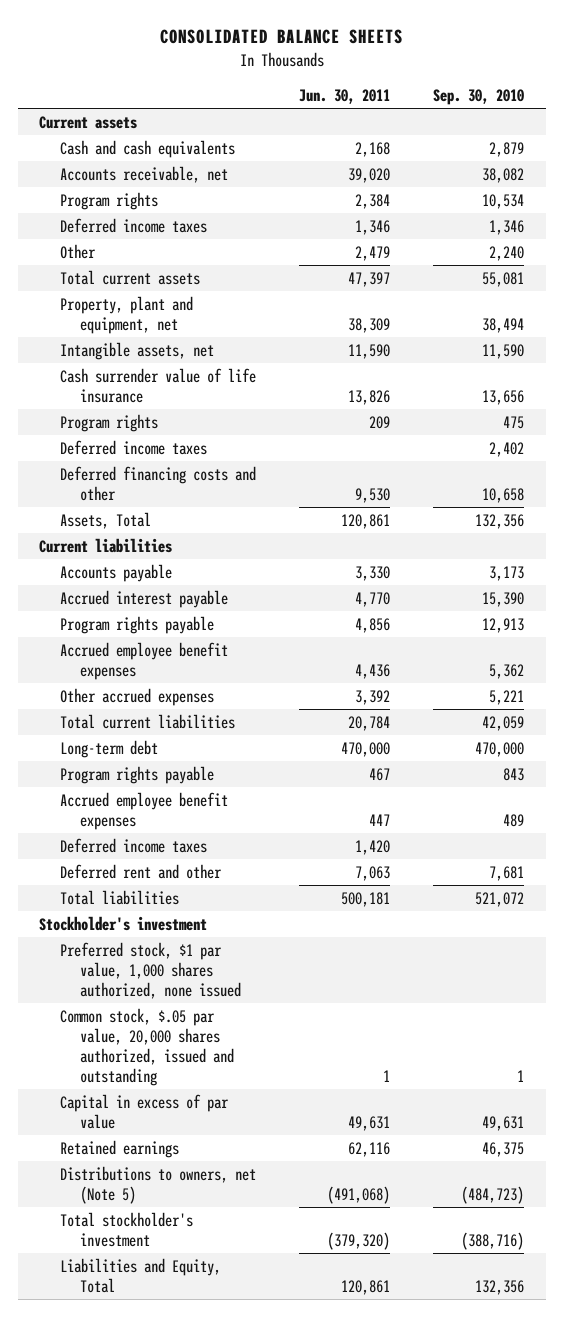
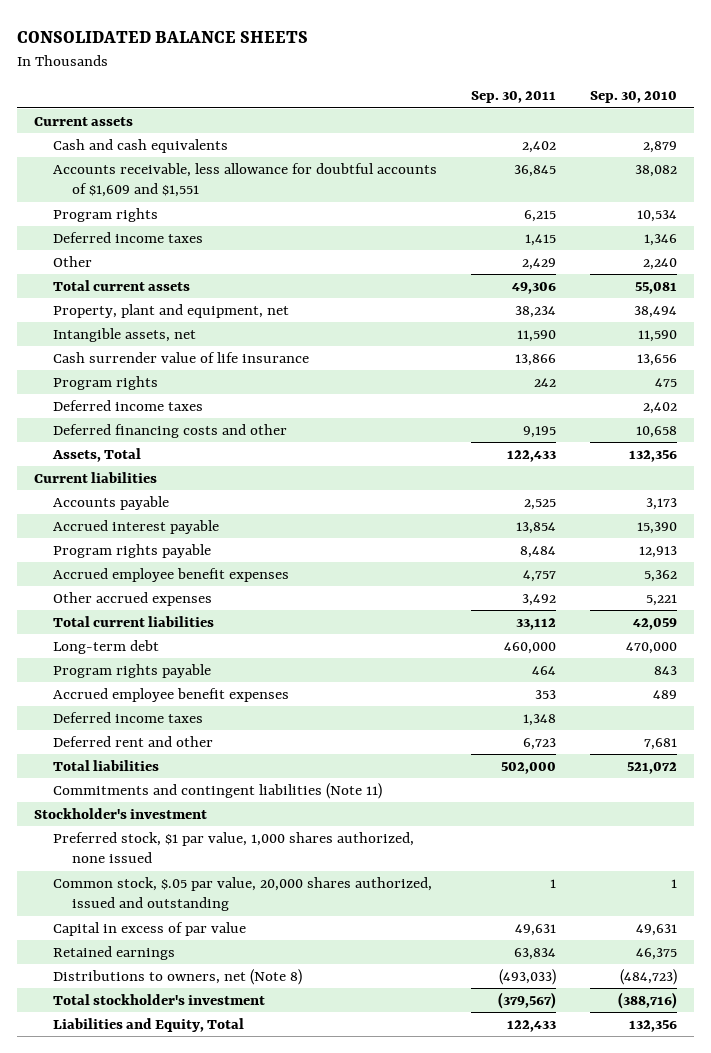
- | Jun. 30, 2011 | Sep. 30, 2010
+ | Sep. 30, 2011 | Sep. 30, 2010
- Accounts receivable, net | 39,020 | 38,082
+ Accounts receivable, less allowance for doubtful accounts of $1,609 and $1,551 | 36,845 | 38,082
+ Commitments and contingent liabilities (Note 11)
- Distributions to owners, net (Note 5) | (491,068) | (484,723)
+ Distributions to owners, net (Note 8) | (493,033) | (484,723)

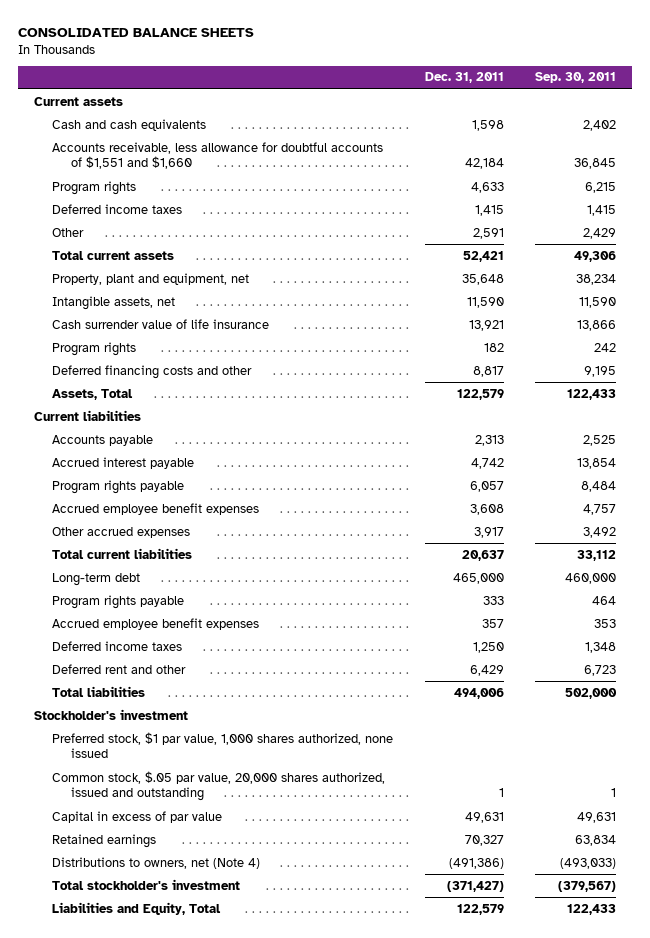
- | Sep. 30, 2011 | Sep. 30, 2010
+ | Dec. 31, 2011 | Sep. 30, 2011
- Accounts receivable, less allowance for doubtful accounts of $1,609 and $1,551 | 36,845 | 38,082
+ Accounts receivable, less allowance for doubtful accounts of $1,551 and $1,660 | 42,184 | 36,845
- Deferred income taxes | | 2,402
- Commitments and contingent liabilities (Note 11)
- Distributions to owners, net (Note 8) | (493,033) | (484,723)
+ Distributions to owners, net (Note 4) | (491,386) | (493,033)

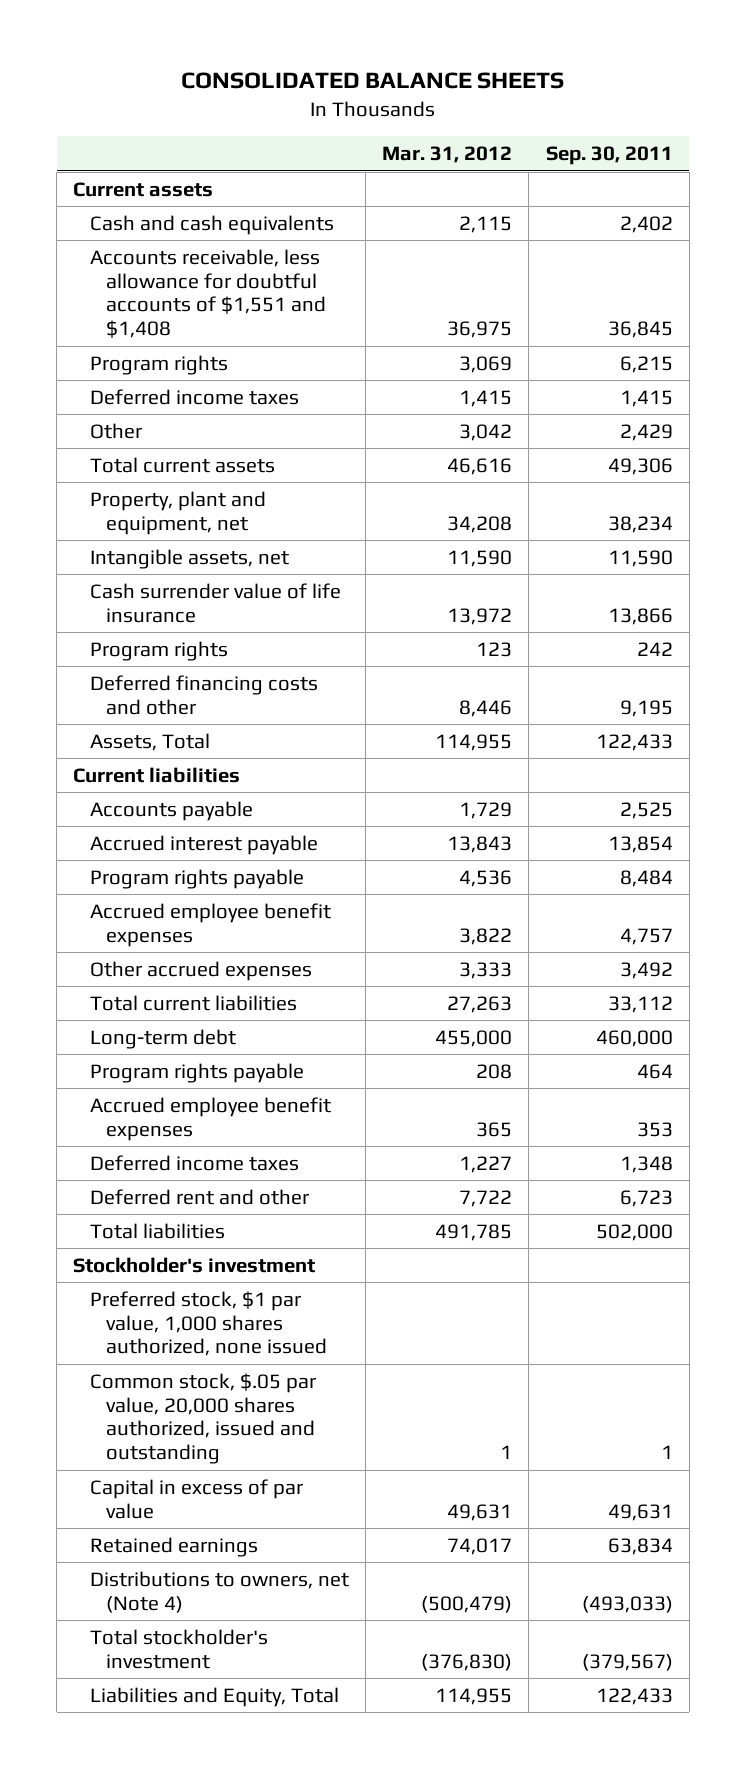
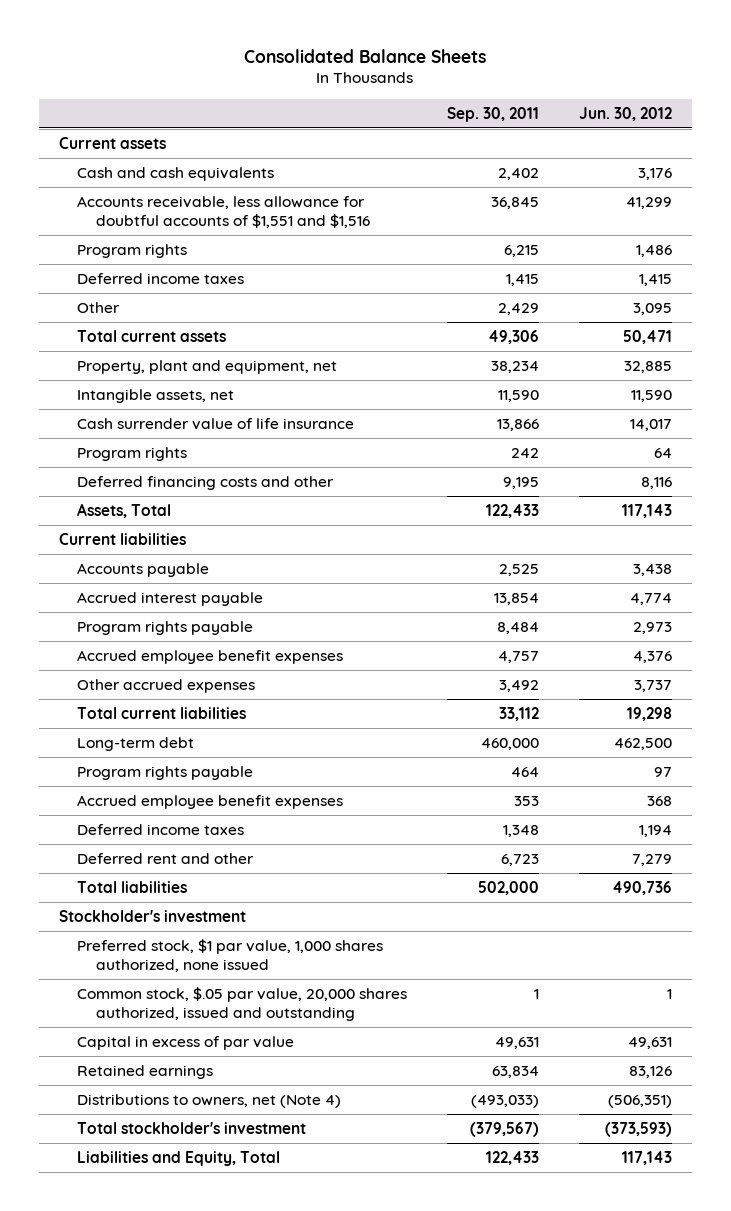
- CONSOLIDATED BALANCE SHEETS
+ Consolidated Balance Sheets
- | Mar. 31, 2012 | Sep. 30, 2011
+ | Sep. 30, 2011 | Jun. 30, 2012
- Accounts receivable, less allowance for doubtful accounts of $1,551 and $1,408 | 36,975 | 36,845
+ Accounts receivable, less allowance for doubtful accounts of $1,551 and $1,516 | 36,845 | 41,299

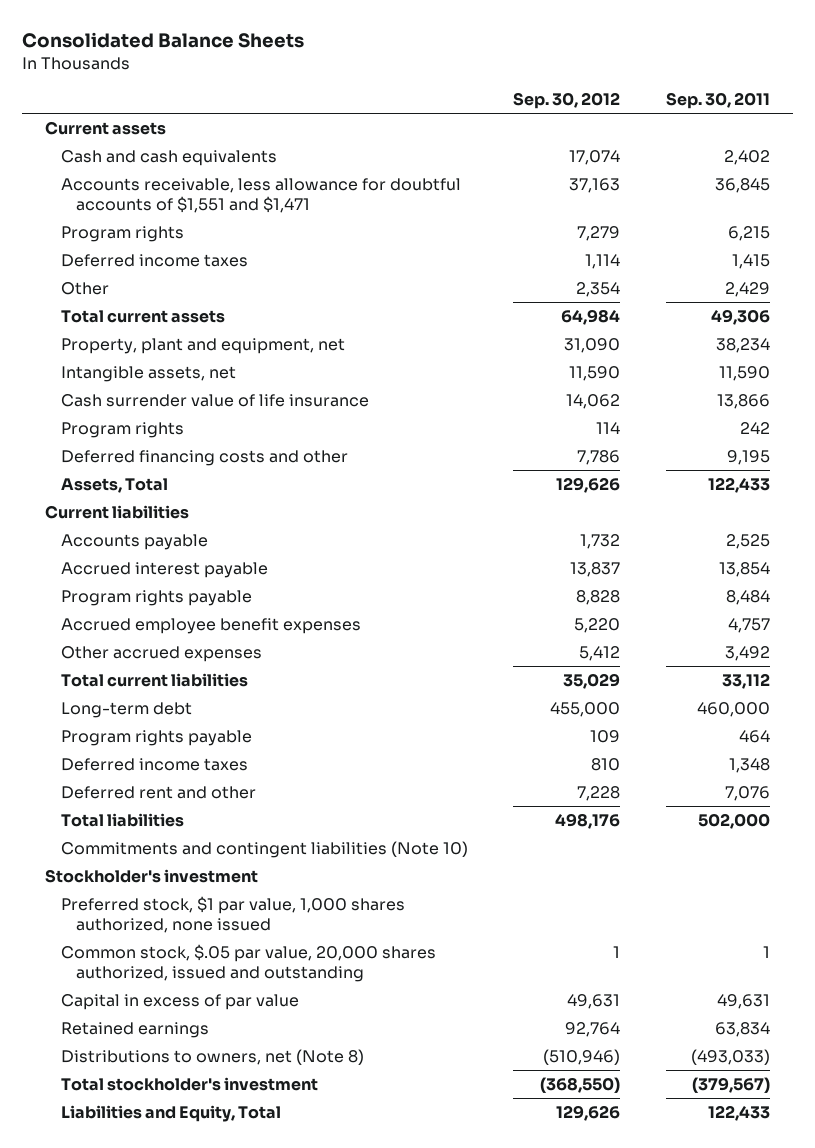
- | Sep. 30, 2011 | Jun. 30, 2012
+ | Sep. 30, 2012 | Sep. 30, 2011
- Accounts receivable, less allowance for doubtful accounts of $1,551 and $1,516 | 36,845 | 41,299
+ Accounts receivable, less allowance for doubtful accounts of $1,551 and $1,471 | 37,163 | 36,845
- Accrued employee benefit expenses | 353 | 368
- Deferred rent and other | 6,723 | 7,279
+ Deferred rent and other | 7,228 | 7,076
+ Commitments and contingent liabilities (Note 10)
- Distributions to owners, net (Note 4) | (493,033) | (506,351)
+ Distributions to owners, net (Note 8) | (510,946) | (493,033)

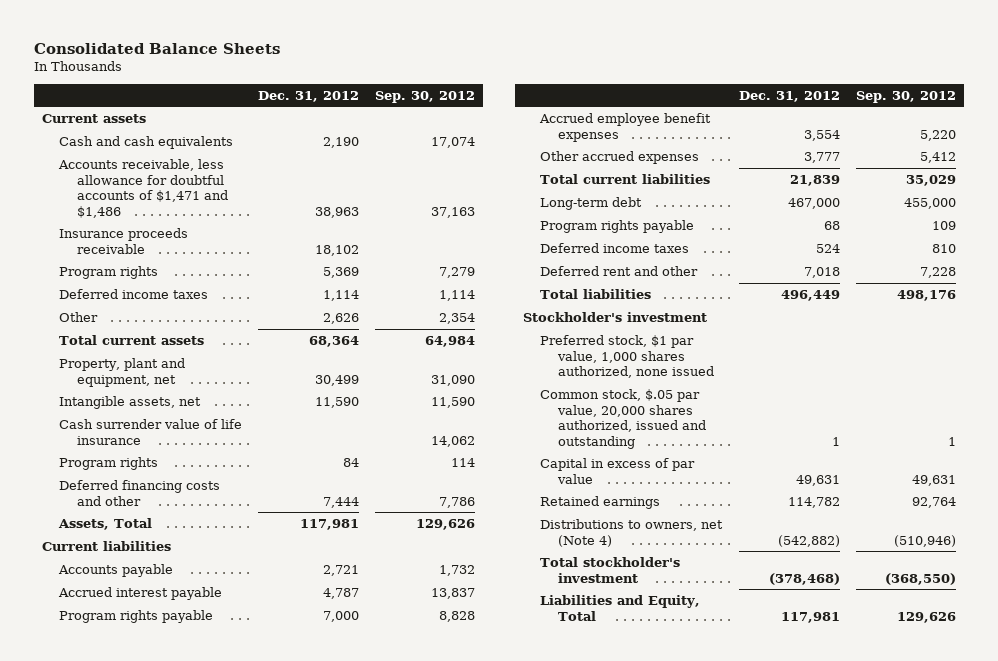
- | Sep. 30, 2012 | Sep. 30, 2011
+ | Dec. 31, 2012 | Sep. 30, 2012
- Accounts receivable, less allowance for doubtful accounts of $1,551 and $1,471 | 37,163 | 36,845
+ Accounts receivable, less allowance for doubtful accounts of $1,471 and $1,486 | 38,963 | 37,163
+ Insurance proceeds receivable | 18,102 |
- Commitments and contingent liabilities (Note 10)
- Distributions to owners, net (Note 8) | (510,946) | (493,033)
+ Distributions to owners, net (Note 4) | (542,882) | (510,946)

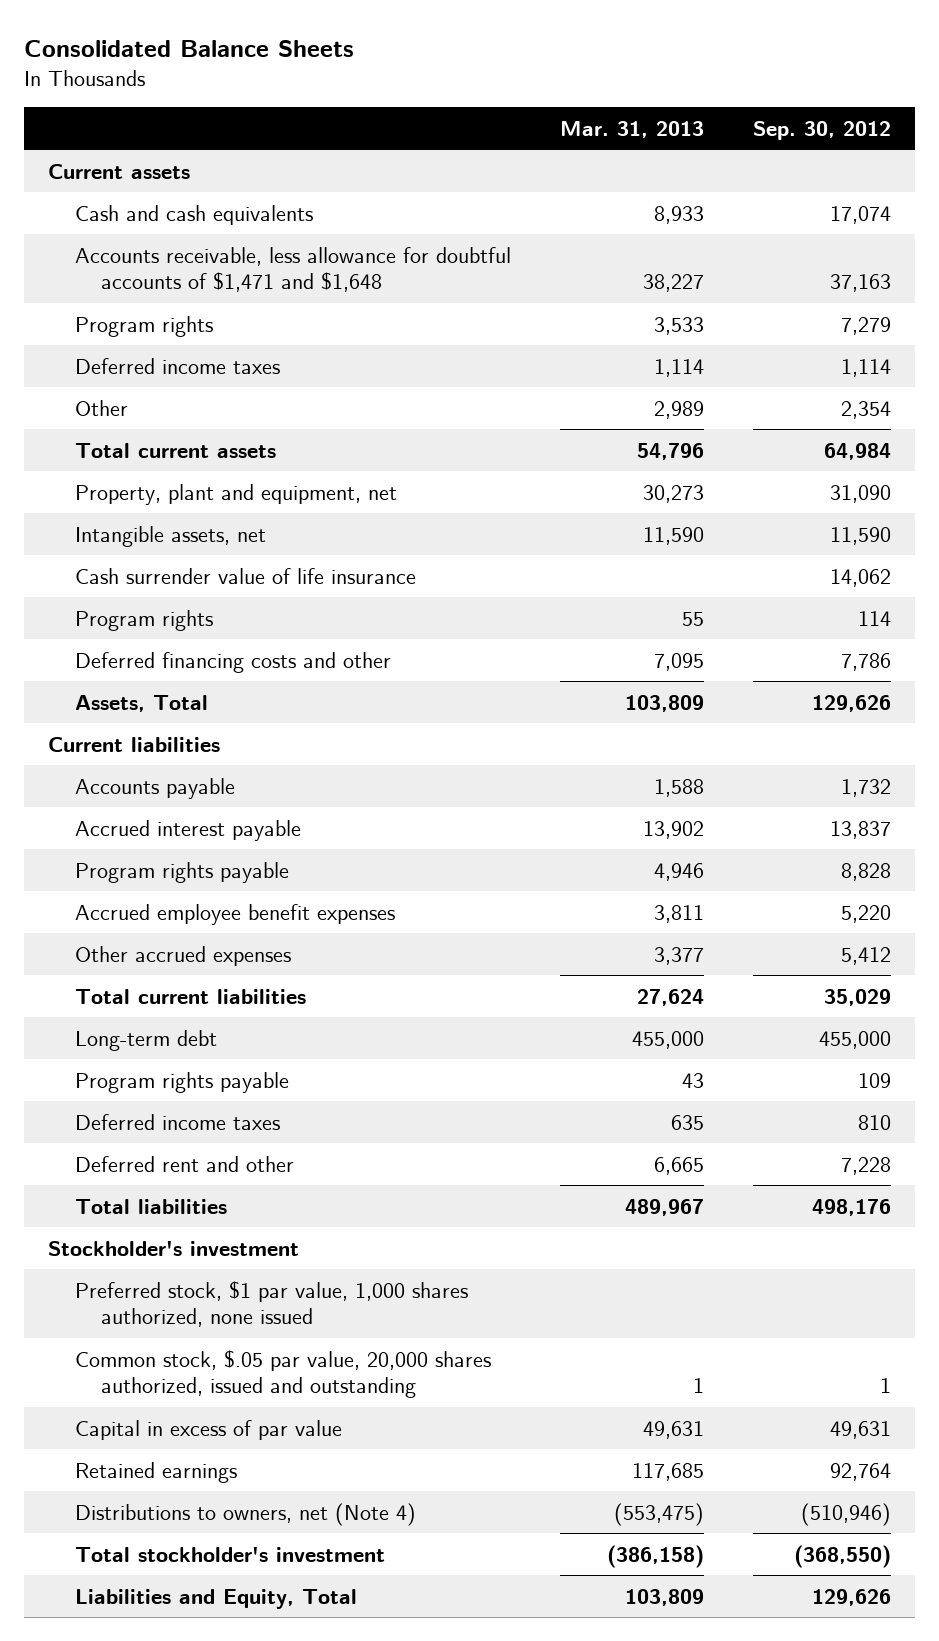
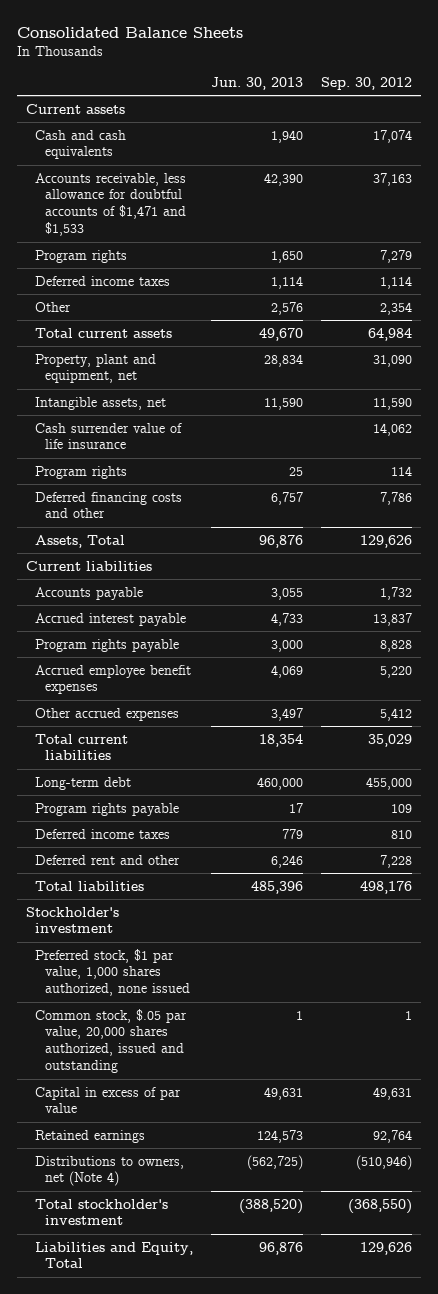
- | Mar. 31, 2013 | Sep. 30, 2012
+ | Jun. 30, 2013 | Sep. 30, 2012
- Accounts receivable, less allowance for doubtful accounts of $1,471 and $1,648 | 38,227 | 37,163
+ Accounts receivable, less allowance for doubtful accounts of $1,471 and $1,533 | 42,390 | 37,163

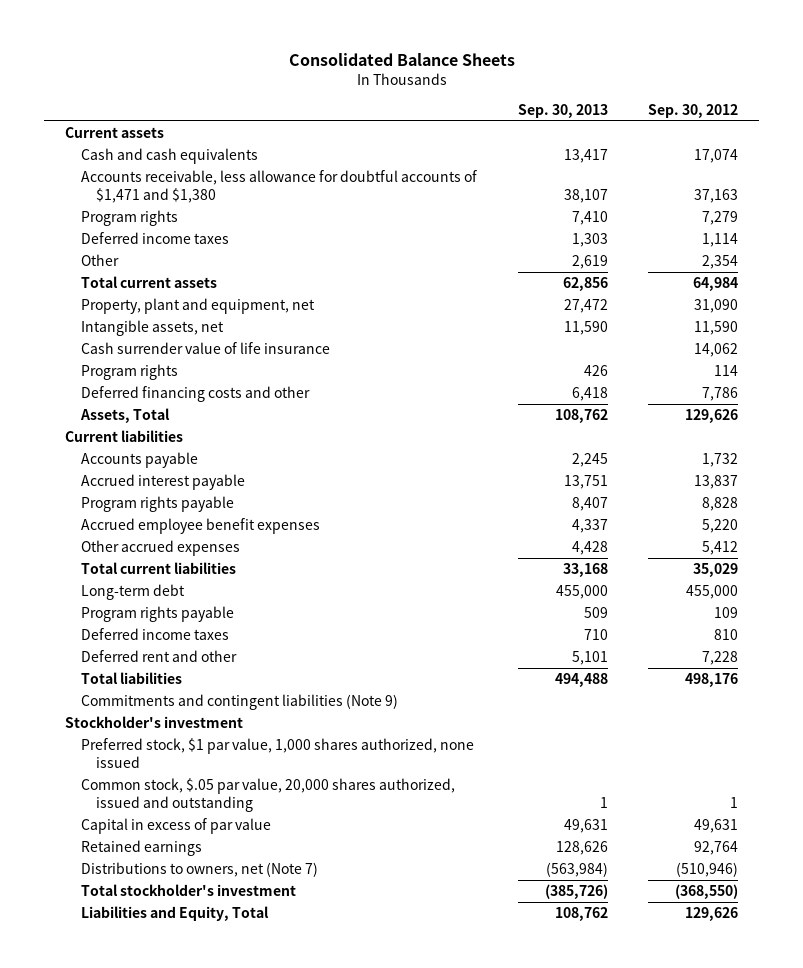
- | Jun. 30, 2013 | Sep. 30, 2012
+ | Sep. 30, 2013 | Sep. 30, 2012
- Accounts receivable, less allowance for doubtful accounts of $1,471 and $1,533 | 42,390 | 37,163
+ Accounts receivable, less allowance for doubtful accounts of $1,471 and $1,380 | 38,107 | 37,163
+ Commitments and contingent liabilities (Note 9)
- Distributions to owners, net (Note 4) | (562,725) | (510,946)
+ Distributions to owners, net (Note 7) | (563,984) | (510,946)

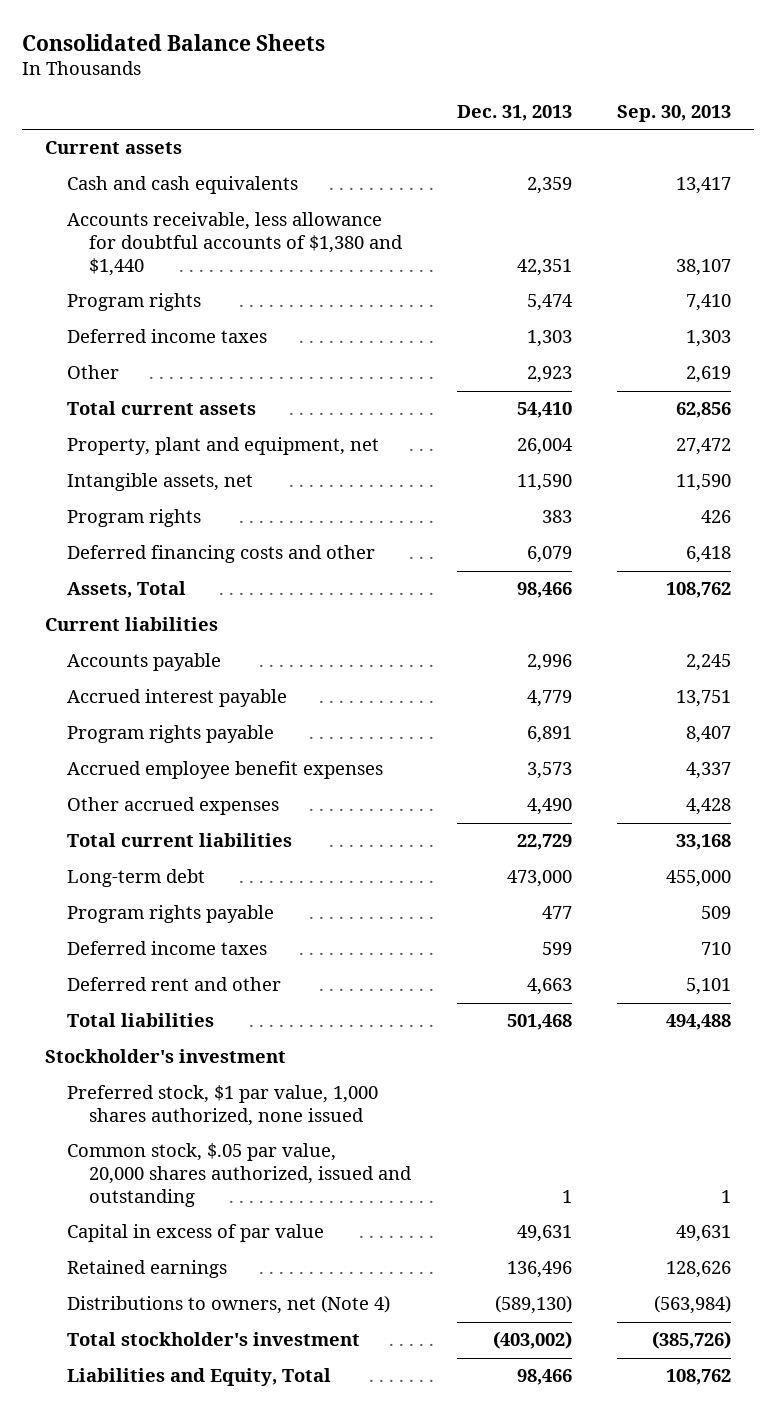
- | Sep. 30, 2013 | Sep. 30, 2012
+ | Dec. 31, 2013 | Sep. 30, 2013
- Accounts receivable, less allowance for doubtful accounts of $1,471 and $1,380 | 38,107 | 37,163
+ Accounts receivable, less allowance for doubtful accounts of $1,380 and $1,440 | 42,351 | 38,107
- Cash surrender value of life insurance | | 14,062
- Commitments and contingent liabilities (Note 9)
- Distributions to owners, net (Note 7) | (563,984) | (510,946)
+ Distributions to owners, net (Note 4) | (589,130) | (563,984)

